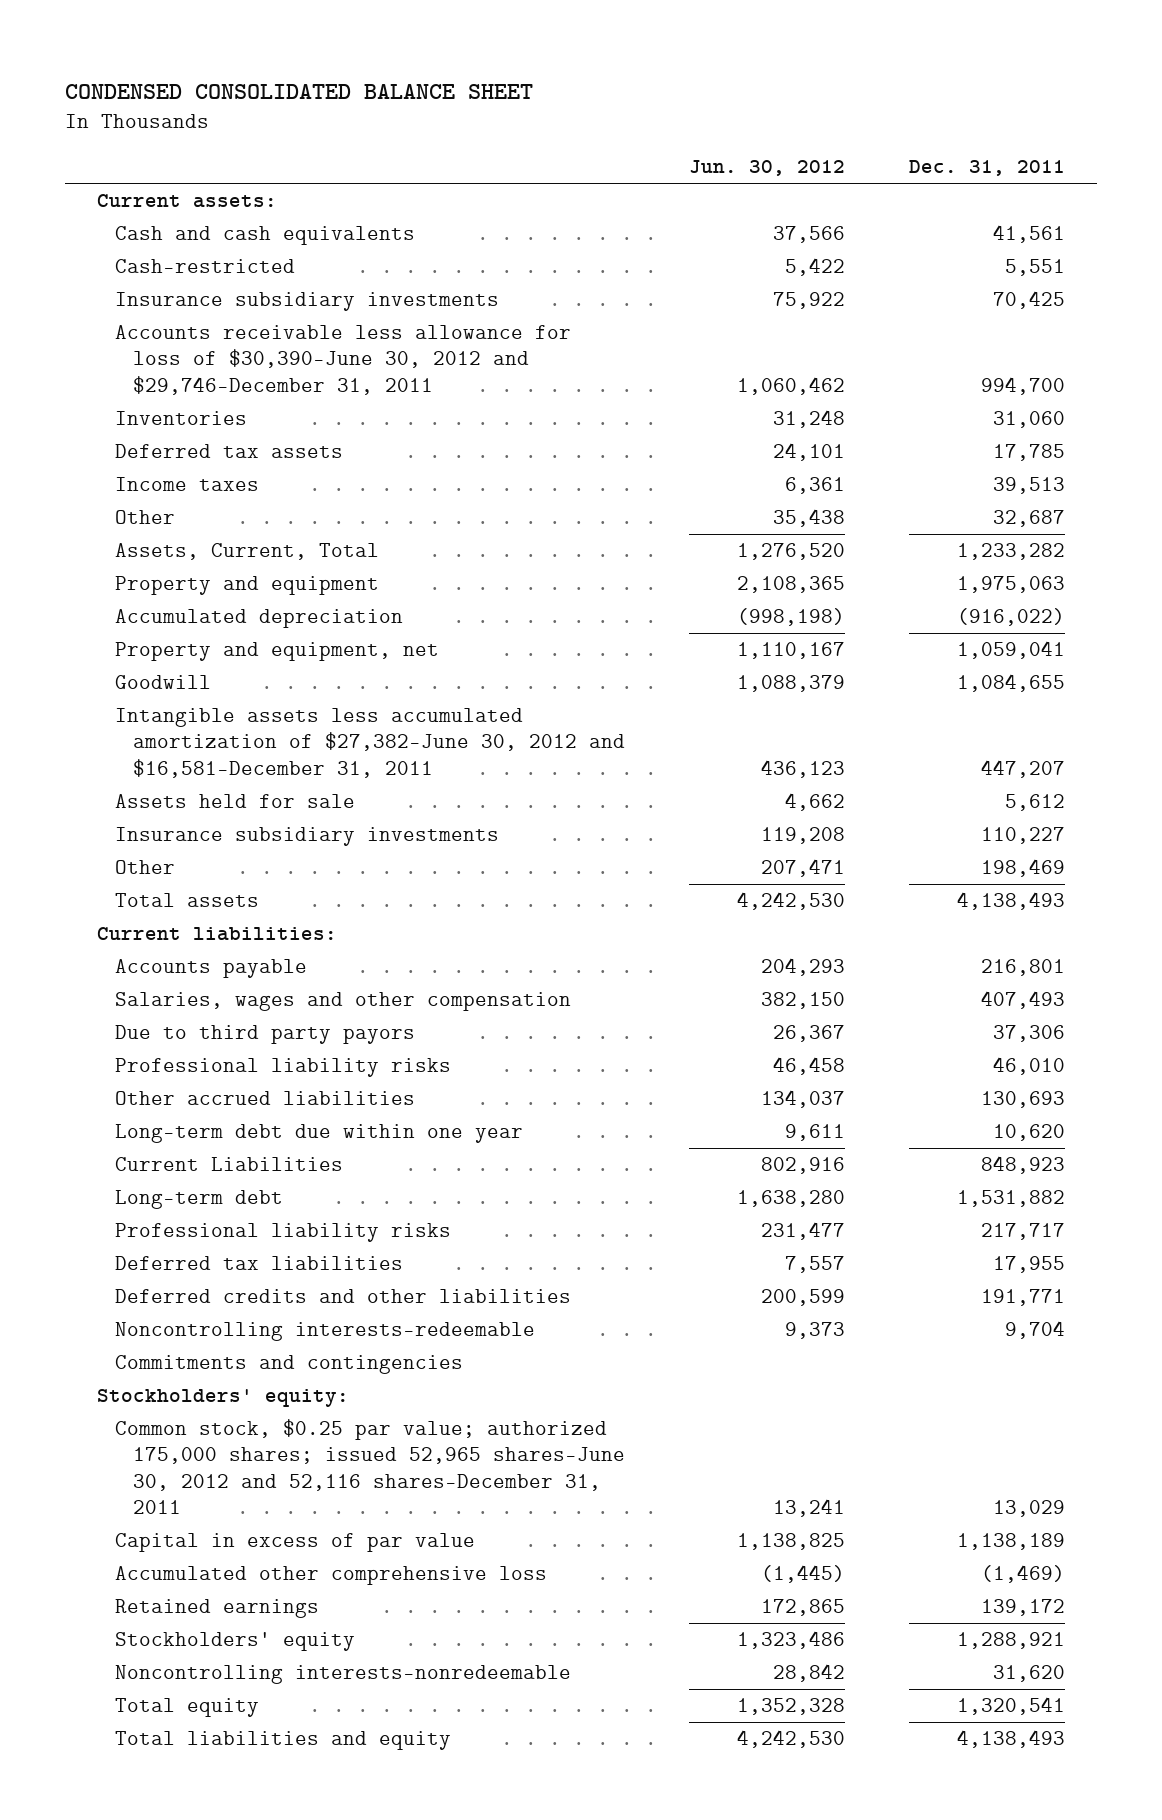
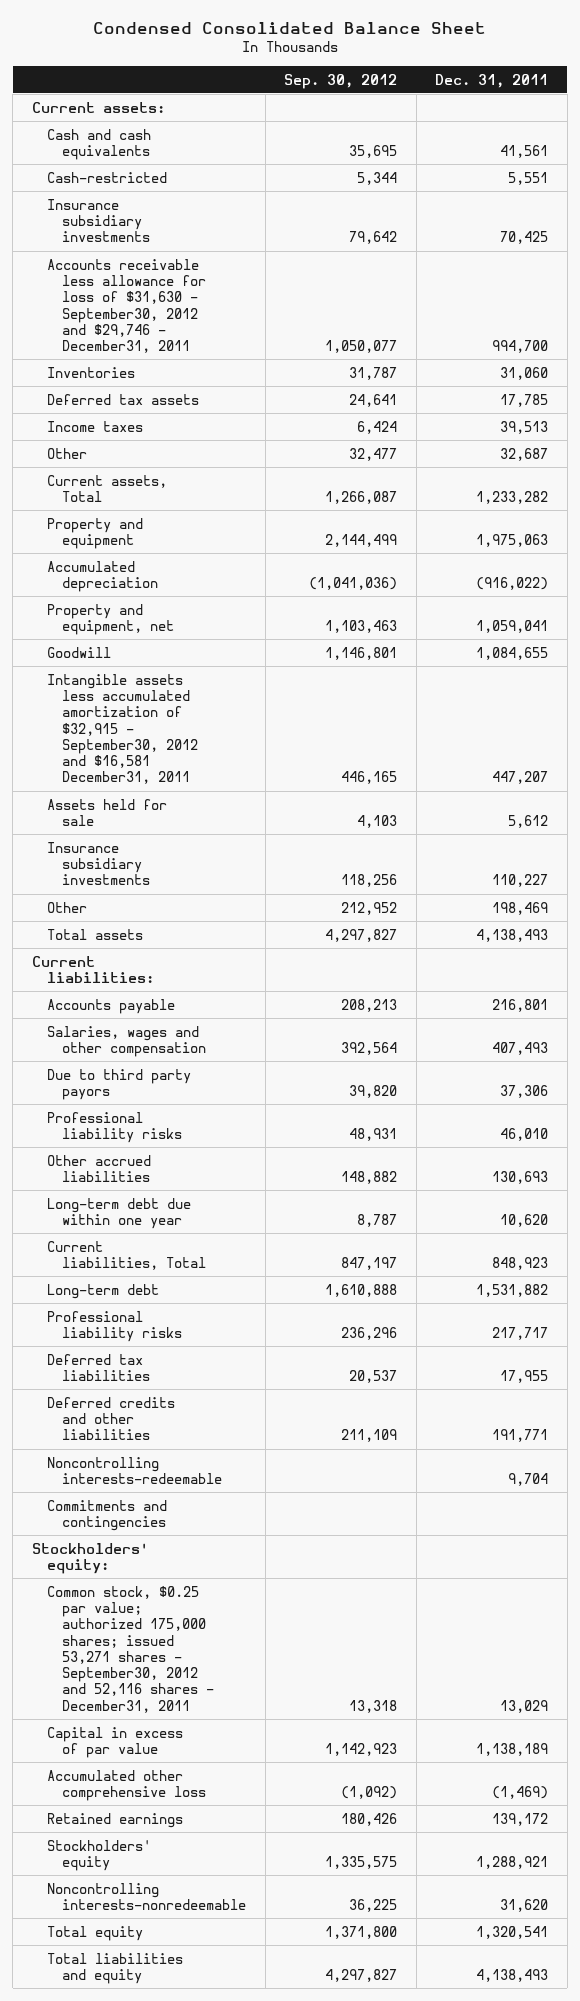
- CONDENSED CONSOLIDATED BALANCE SHEET
+ Condensed Consolidated Balance Sheet
- | Jun. 30, 2012 | Dec. 31, 2011
+ | Sep. 30, 2012 | Dec. 31, 2011
- Accounts receivable less allowance for loss of $30,390-June 30, 2012 and $29,746-December 31, 2011 | 1,060,462 | 994,700
+ Accounts receivable less allowance for loss of $31,630 - September30, 2012 and $29,746 - December31, 2011 | 1,050,077 | 994,700
- Assets, Current, Total | 1,276,520 | 1,233,282
+ Current assets, Total | 1,266,087 | 1,233,282
- Intangible assets less accumulated amortization of $27,382-June 30, 2012 and $16,581-December 31, 2011 | 436,123 | 447,207
+ Intangible assets less accumulated amortization of $32,915 - September30, 2012 and $16,581 December31, 2011 | 446,165 | 447,207
- Current Liabilities | 802,916 | 848,923
+ Current liabilities, Total | 847,197 | 848,923
- Common stock, $0.25 par value; authorized 175,000 shares; issued 52,965 shares-June 30, 2012 and 52,116 shares-December 31, 2011 | 13,241 | 13,029
+ Common stock, $0.25 par value; authorized 175,000 shares; issued 53,271 shares - September30, 2012 and 52,116 shares - December31, 2011 | 13,318 | 13,029

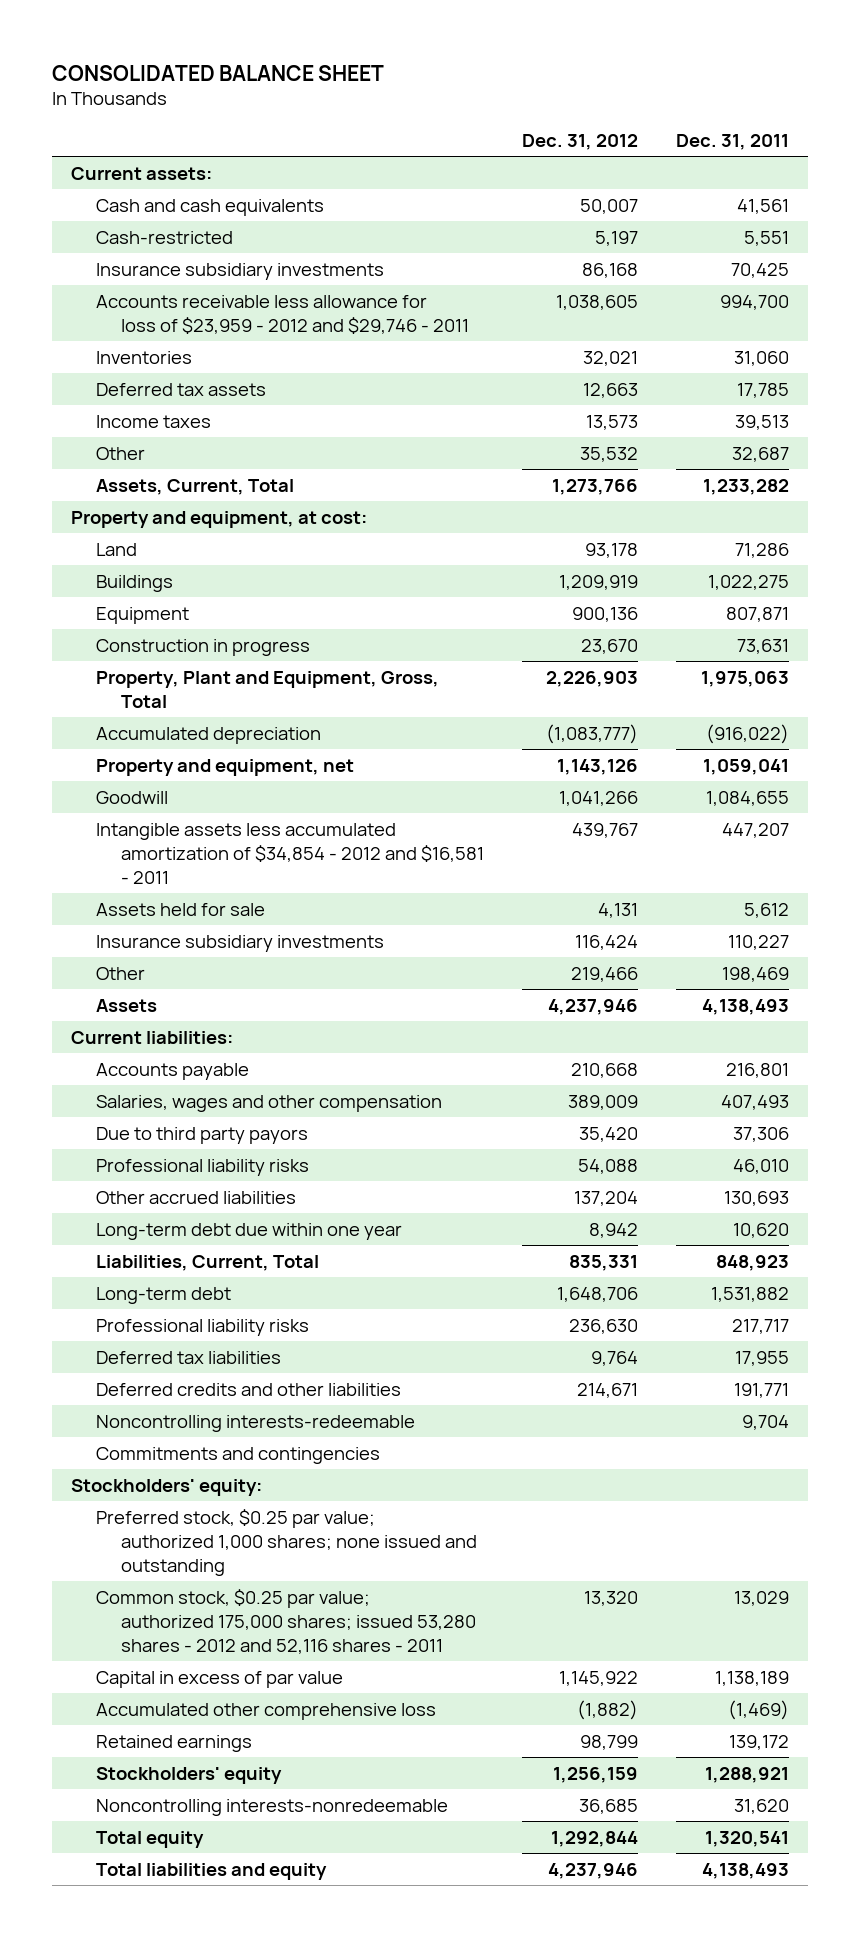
- Condensed Consolidated Balance Sheet
+ CONSOLIDATED BALANCE SHEET
- | Sep. 30, 2012 | Dec. 31, 2011
+ | Dec. 31, 2012 | Dec. 31, 2011
- Accounts receivable less allowance for loss of $31,630 - September30, 2012 and $29,746 - December31, 2011 | 1,050,077 | 994,700
+ Accounts receivable less allowance for loss of $23,959 - 2012 and $29,746 - 2011 | 1,038,605 | 994,700
- Current assets, Total | 1,266,087 | 1,233,282
- Property and equipment | 2,144,499 | 1,975,063
+ Assets, Current, Total | 1,273,766 | 1,233,282
+ Property and equipment, at cost:
+ Land | 93,178 | 71,286
+ Buildings | 1,209,919 | 1,022,275
+ Equipment | 900,136 | 807,871
+ Construction in progress | 23,670 | 73,631
+ Property, Plant and Equipment, Gross, Total | 2,226,903 | 1,975,063
- Intangible assets less accumulated amortization of $32,915 - September30, 2012 and $16,581 December31, 2011 | 446,165 | 447,207
+ Intangible assets less accumulated amortization of $34,854 - 2012 and $16,581 - 2011 | 439,767 | 447,207
- Total assets | 4,297,827 | 4,138,493
+ Assets | 4,237,946 | 4,138,493
- Current liabilities, Total | 847,197 | 848,923
+ Liabilities, Current, Total | 835,331 | 848,923
- Common stock, $0.25 par value; authorized 175,000 shares; issued 53,271 shares - September30, 2012 and 52,116 shares - December31, 2011 | 13,318 | 13,029
+ Preferred stock, $0.25 par value; authorized 1,000 shares; none issued and outstanding
+ Common stock, $0.25 par value; authorized 175,000 shares; issued 53,280 shares - 2012 and 52,116 shares - 2011 | 13,320 | 13,029

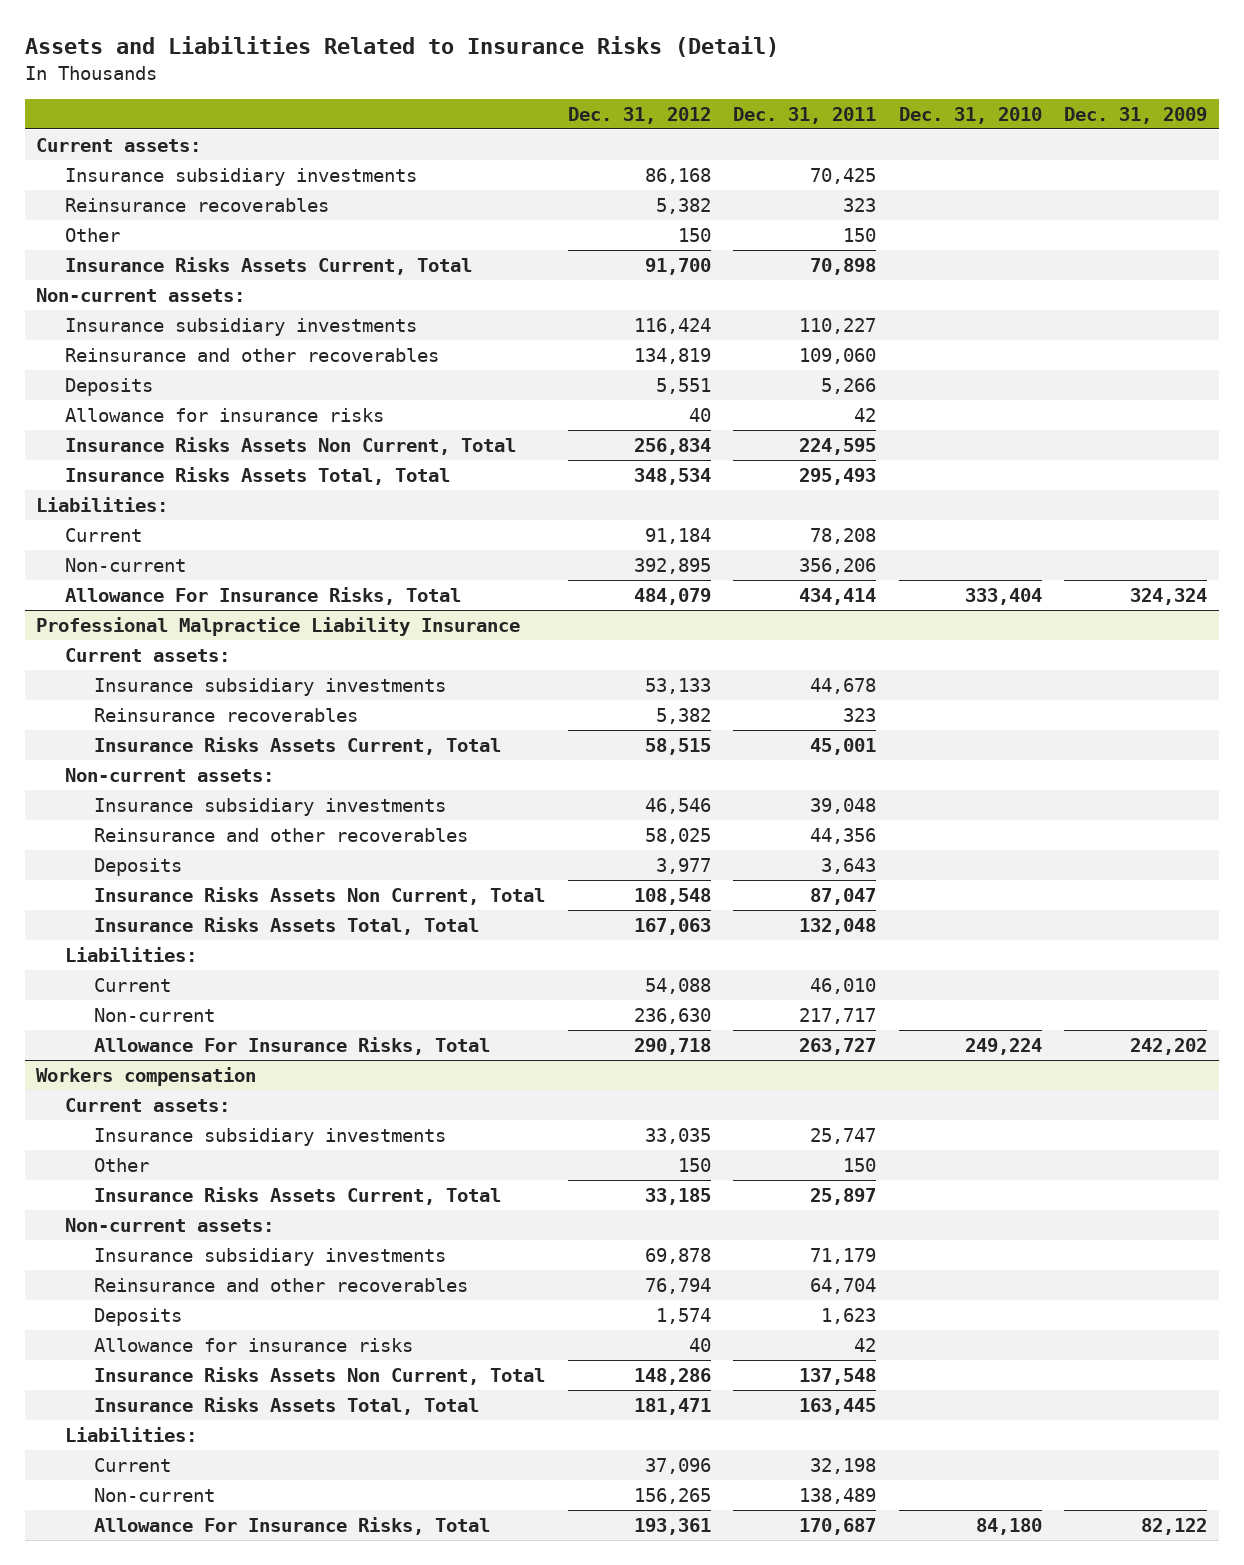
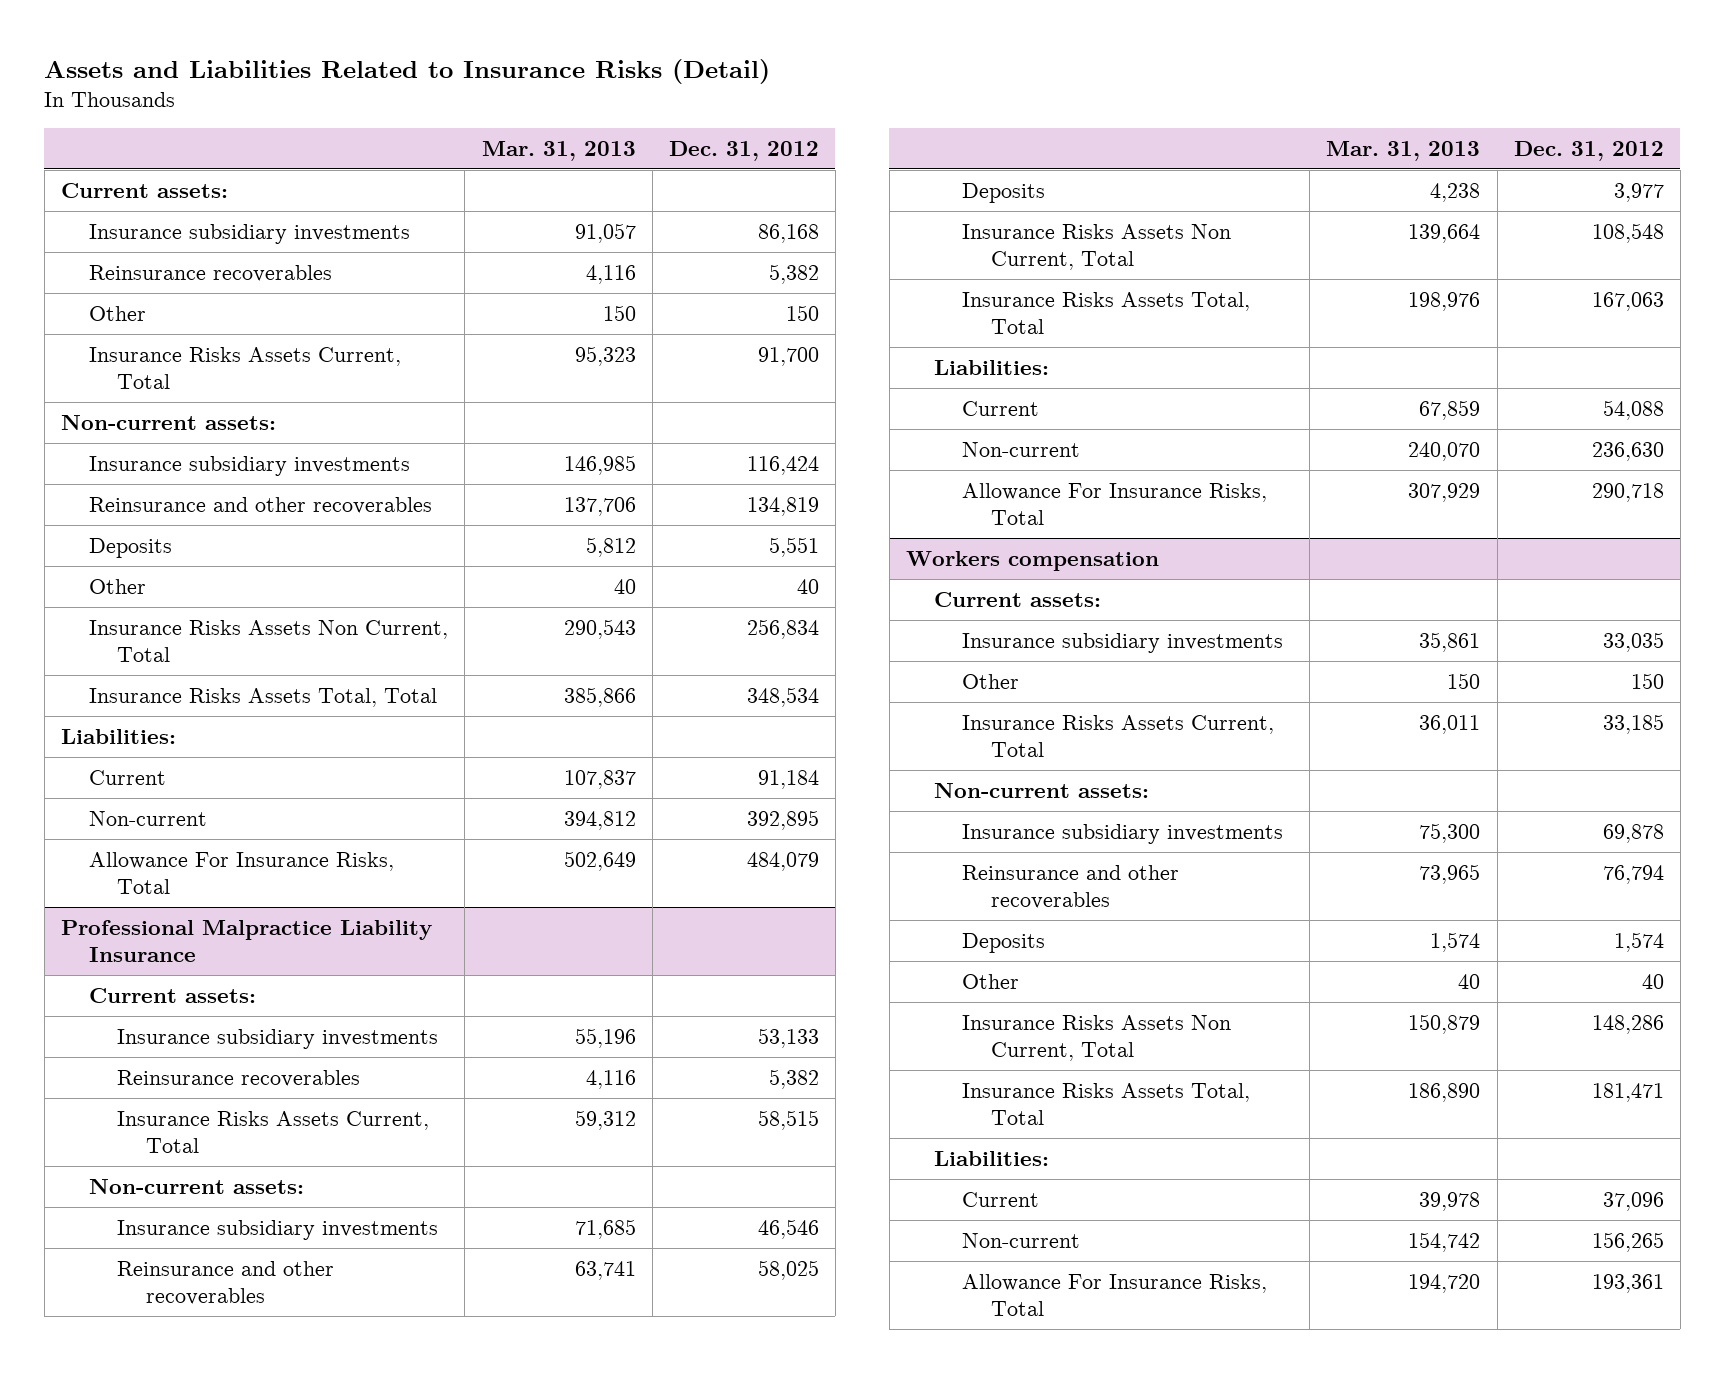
- | Dec. 31, 2012 | Dec. 31, 2011 | Dec. 31, 2010 | Dec. 31, 2009
+ | Mar. 31, 2013 | Dec. 31, 2012
- Allowance for insurance risks | 40 | 42 | |
+ Other | 40 | 40
@ Workers compensation
- Allowance for insurance risks | 40 | 42 | |
+ Other | 40 | 40

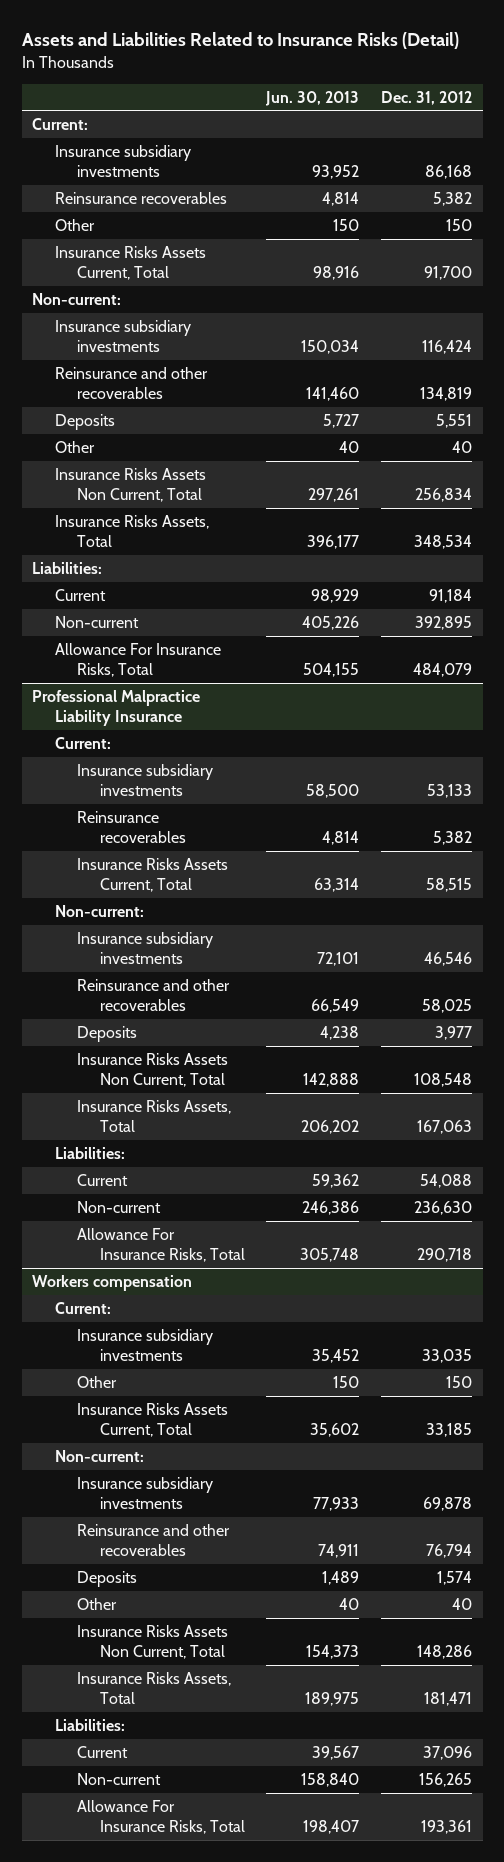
- | Mar. 31, 2013 | Dec. 31, 2012
+ | Jun. 30, 2013 | Dec. 31, 2012
- Current assets:
+ Current:
- Non-current assets:
+ Non-current:
- Insurance Risks Assets Total, Total | 385,866 | 348,534
+ Insurance Risks Assets, Total | 396,177 | 348,534
@ Professional Malpractice Liability Insurance
- Current assets:
+ Current:
- Non-current assets:
+ Non-current:
- Insurance Risks Assets Total, Total | 198,976 | 167,063
+ Insurance Risks Assets, Total | 206,202 | 167,063
@ Workers compensation
- Current assets:
+ Current:
- Non-current assets:
+ Non-current:
- Insurance Risks Assets Total, Total | 186,890 | 181,471
+ Insurance Risks Assets, Total | 189,975 | 181,471

